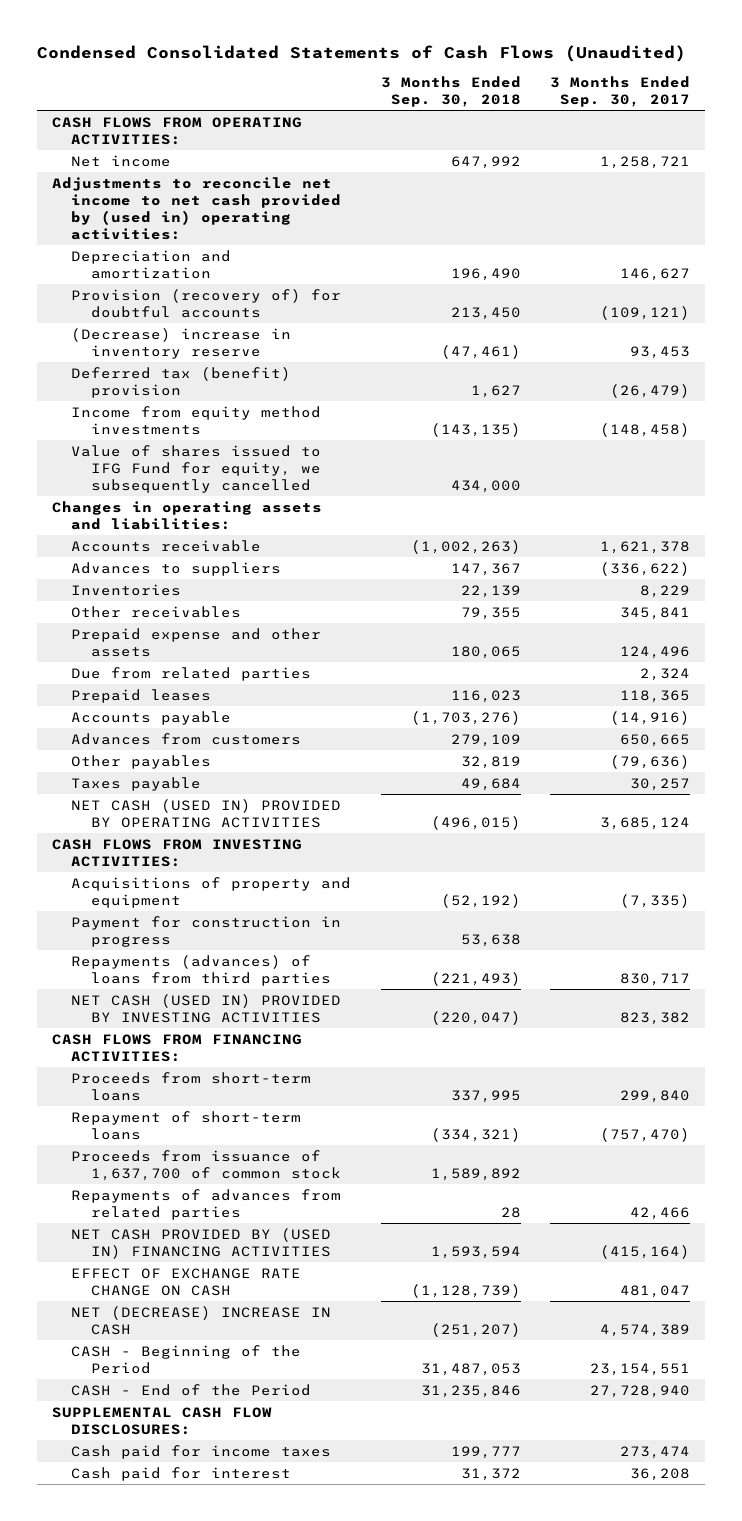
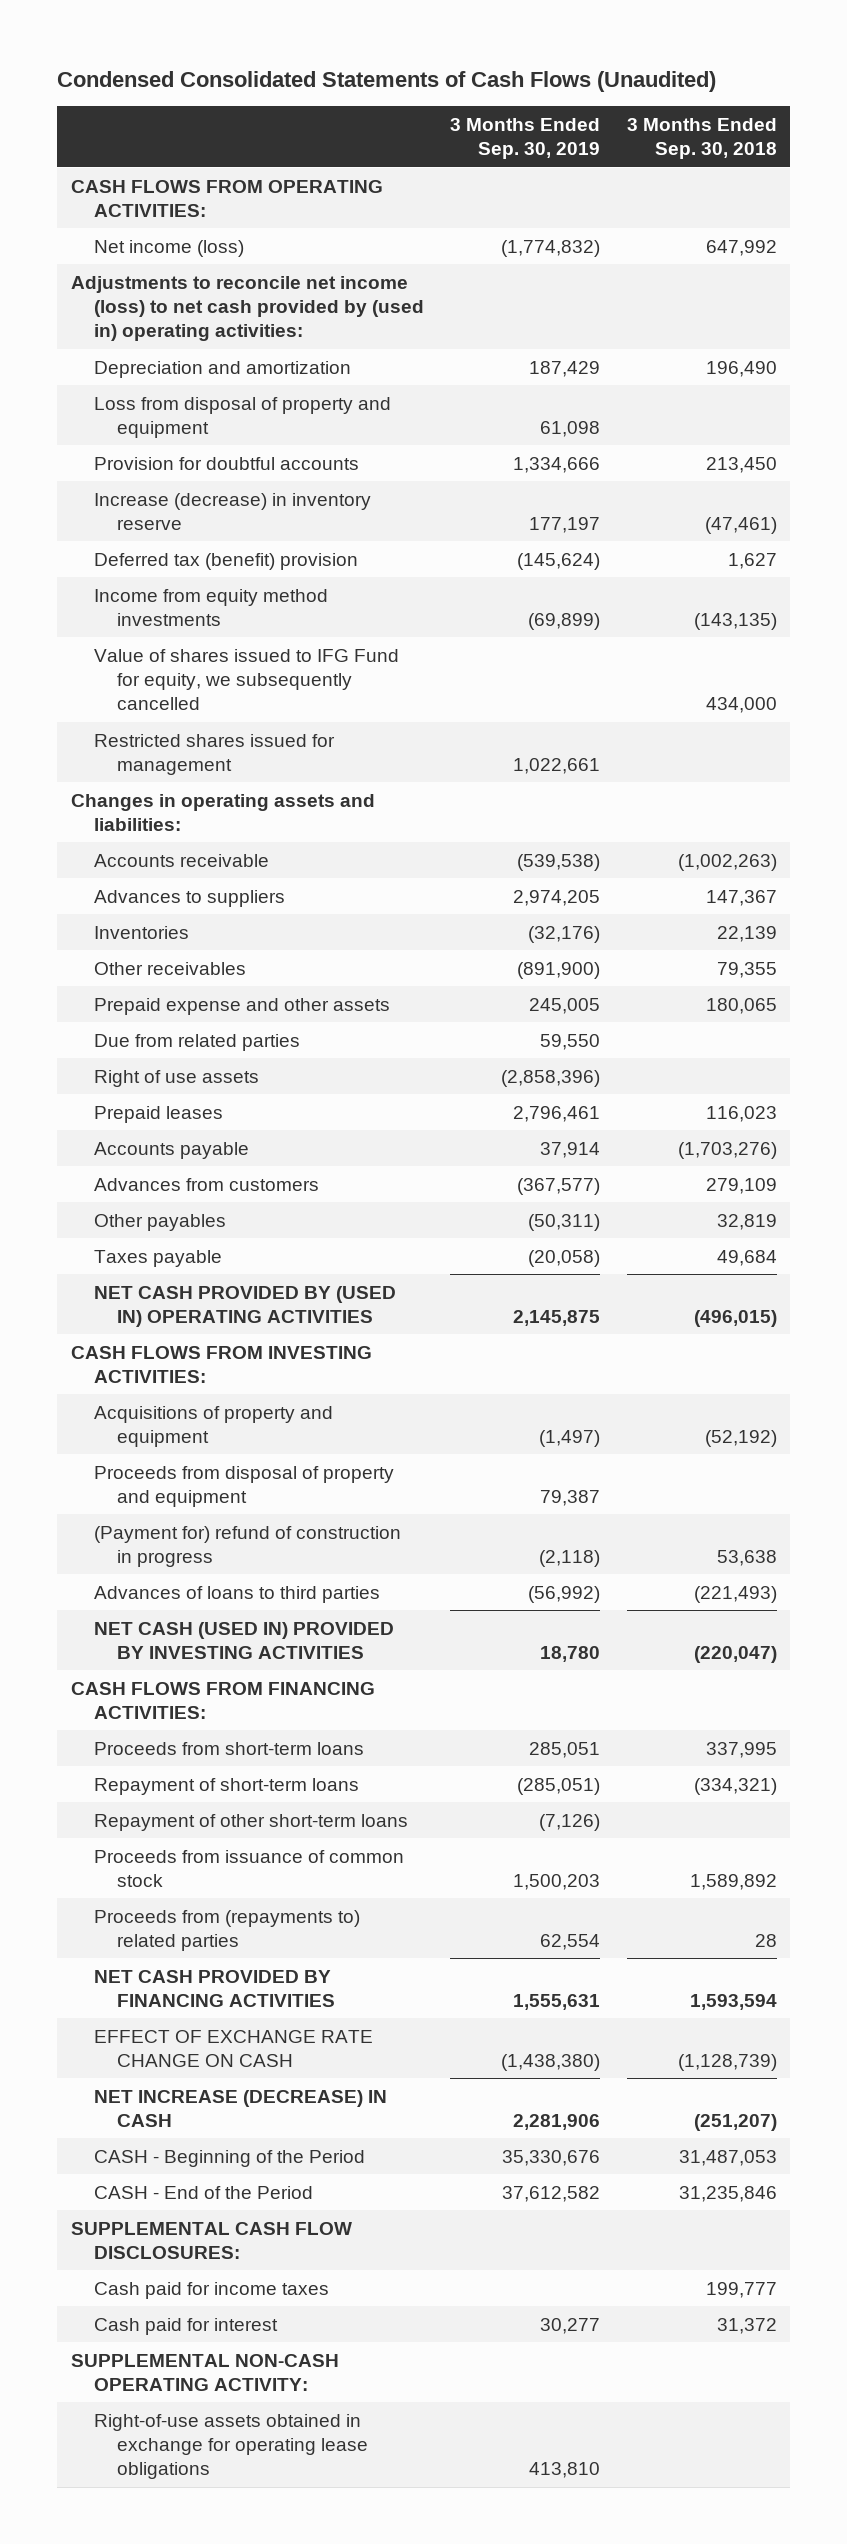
- | 3 Months Ended Sep. 30, 2018 | 3 Months Ended Sep. 30, 2017
+ | 3 Months Ended Sep. 30, 2019 | 3 Months Ended Sep. 30, 2018
- Net income | 647,992 | 1,258,721
- Adjustments to reconcile net income to net cash provided by (used in) operating activities:
+ Net income (loss) | (1,774,832) | 647,992
+ Adjustments to reconcile net income (loss) to net cash provided by (used in) operating activities:
- Provision (recovery of) for doubtful accounts | 213,450 | (109,121)
- (Decrease) increase in inventory reserve | (47,461) | 93,453
+ Loss from disposal of property and equipment | 61,098 |
+ Provision for doubtful accounts | 1,334,666 | 213,450
+ Increase (decrease) in inventory reserve | 177,197 | (47,461)
+ Restricted shares issued for management | 1,022,661 |
+ Right of use assets | (2,858,396) |
- NET CASH (USED IN) PROVIDED BY OPERATING ACTIVITIES | (496,015) | 3,685,124
+ NET CASH PROVIDED BY (USED IN) OPERATING ACTIVITIES | 2,145,875 | (496,015)
- Payment for construction in progress | 53,638 |
- Repayments (advances) of loans from third parties | (221,493) | 830,717
+ Proceeds from disposal of property and equipment | 79,387 |
+ (Payment for) refund of construction in progress | (2,118) | 53,638
+ Advances of loans to third parties | (56,992) | (221,493)
- Proceeds from issuance of 1,637,700 of common stock | 1,589,892 |
- Repayments of advances from related parties | 28 | 42,466
- NET CASH PROVIDED BY (USED IN) FINANCING ACTIVITIES | 1,593,594 | (415,164)
+ Repayment of other short-term loans | (7,126) |
+ Proceeds from issuance of common stock | 1,500,203 | 1,589,892
+ Proceeds from (repayments to) related parties | 62,554 | 28
+ NET CASH PROVIDED BY FINANCING ACTIVITIES | 1,555,631 | 1,593,594
- NET (DECREASE) INCREASE IN CASH | (251,207) | 4,574,389
+ NET INCREASE (DECREASE) IN CASH | 2,281,906 | (251,207)
+ SUPPLEMENTAL NON-CASH OPERATING ACTIVITY:
+ Right-of-use assets obtained in exchange for operating lease obligations | 413,810 |

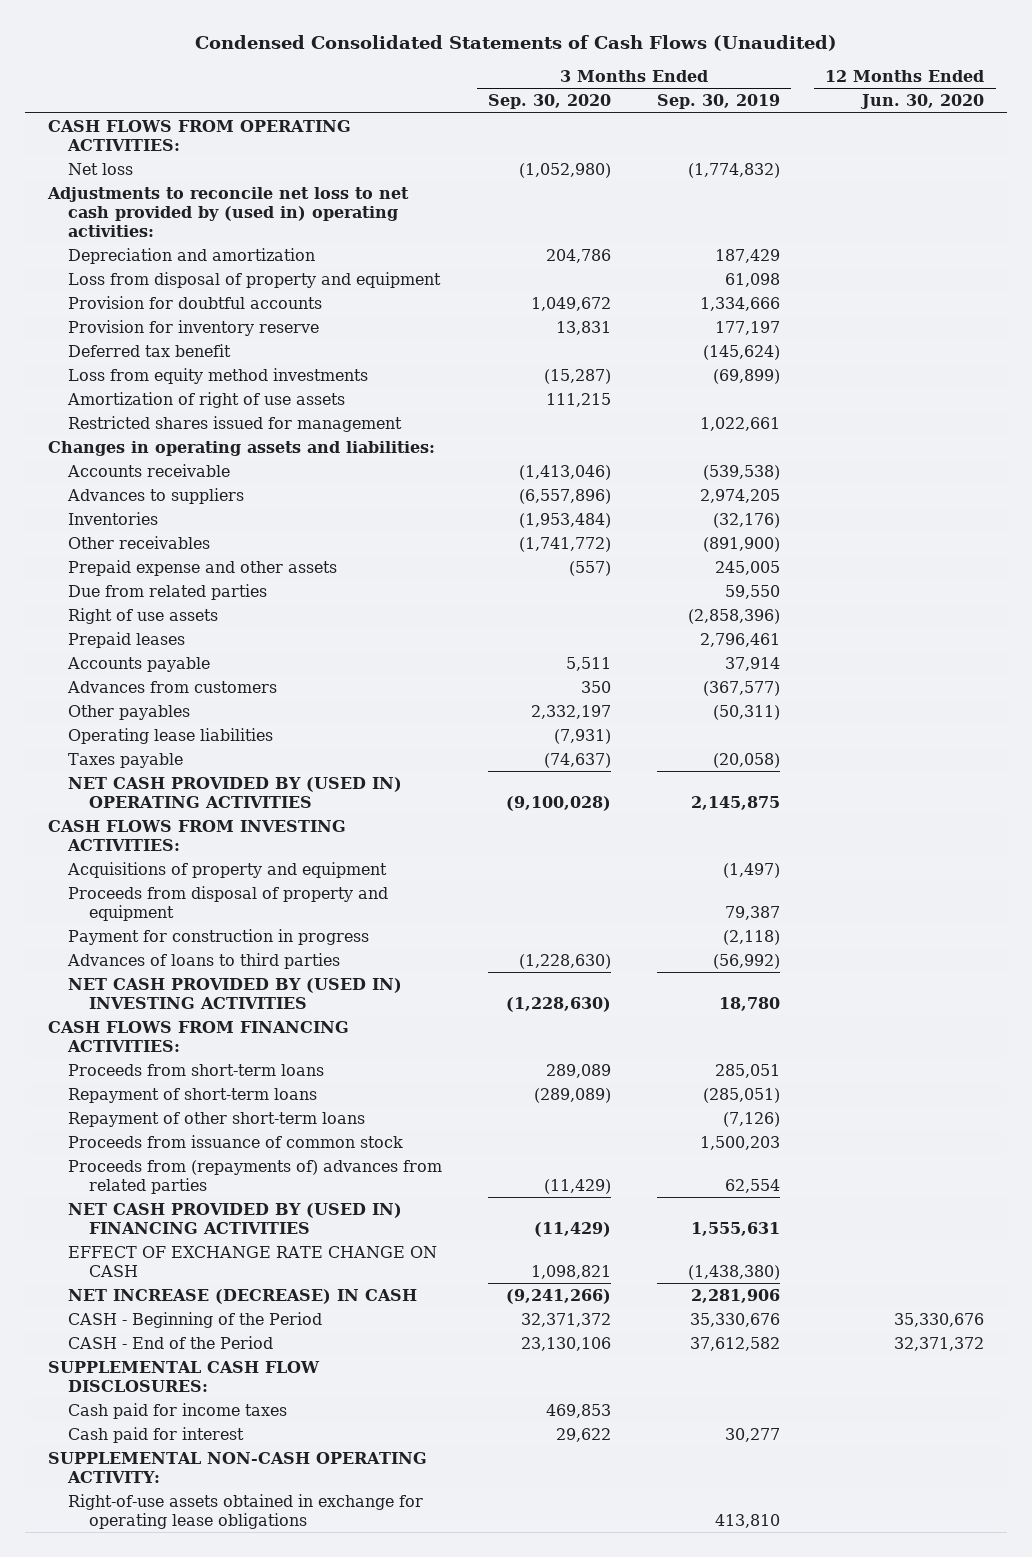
- | 3 Months Ended Sep. 30, 2019 | 3 Months Ended Sep. 30, 2018
+ | 3 Months Ended Sep. 30, 2020 | 3 Months Ended Sep. 30, 2019 | 12 Months Ended Jun. 30, 2020
- Net income (loss) | (1,774,832) | 647,992
- Adjustments to reconcile net income (loss) to net cash provided by (used in) operating activities:
+ Net loss | (1,052,980) | (1,774,832) |
+ Adjustments to reconcile net loss to net cash provided by (used in) operating activities:
- Increase (decrease) in inventory reserve | 177,197 | (47,461)
- Deferred tax (benefit) provision | (145,624) | 1,627
- Income from equity method investments | (69,899) | (143,135)
- Value of shares issued to IFG Fund for equity, we subsequently cancelled | | 434,000
+ Provision for inventory reserve | 13,831 | 177,197 |
+ Deferred tax benefit | | (145,624) |
+ Loss from equity method investments | (15,287) | (69,899) |
+ Amortization of right of use assets | 111,215 | |
+ Operating lease liabilities | (7,931) | |
- (Payment for) refund of construction in progress | (2,118) | 53,638
+ Payment for construction in progress | | (2,118) |
- NET CASH (USED IN) PROVIDED BY INVESTING ACTIVITIES | 18,780 | (220,047)
+ NET CASH PROVIDED BY (USED IN) INVESTING ACTIVITIES | (1,228,630) | 18,780 |
- Proceeds from (repayments to) related parties | 62,554 | 28
- NET CASH PROVIDED BY FINANCING ACTIVITIES | 1,555,631 | 1,593,594
+ Proceeds from (repayments of) advances from related parties | (11,429) | 62,554 |
+ NET CASH PROVIDED BY (USED IN) FINANCING ACTIVITIES | (11,429) | 1,555,631 |

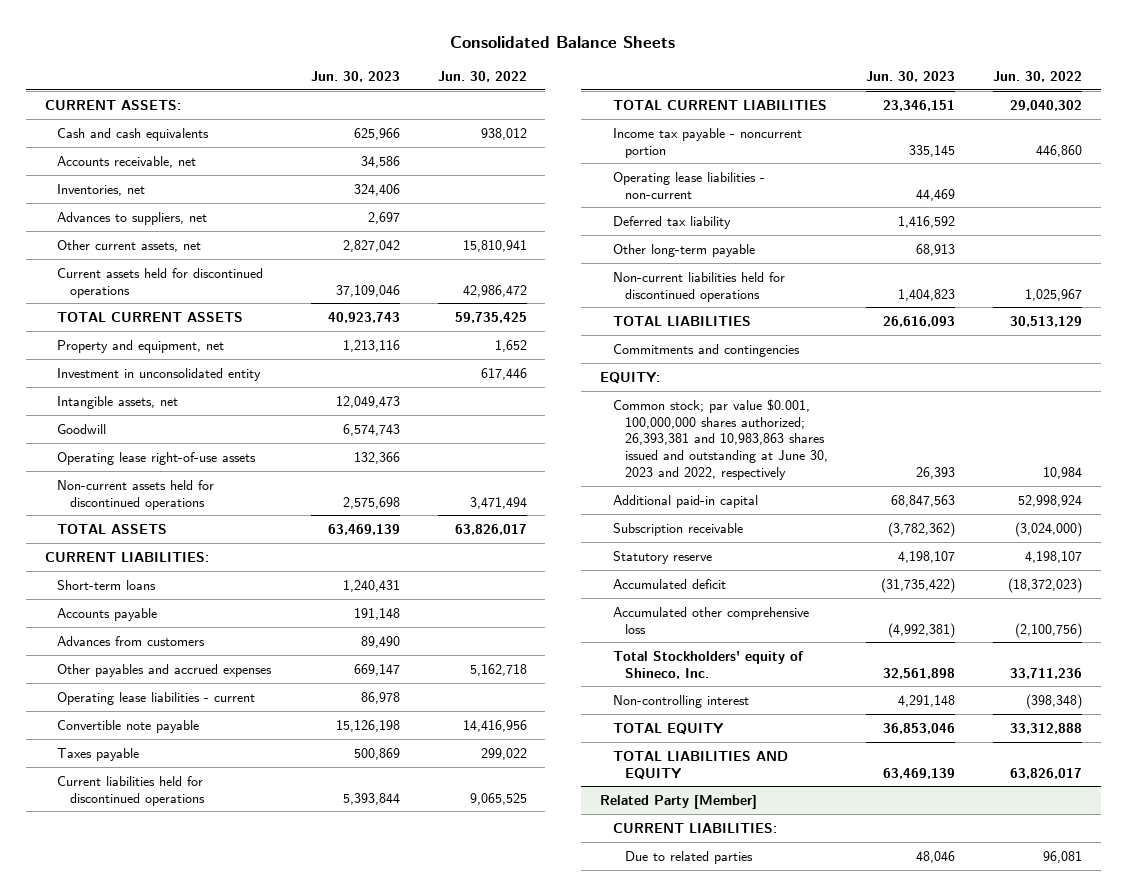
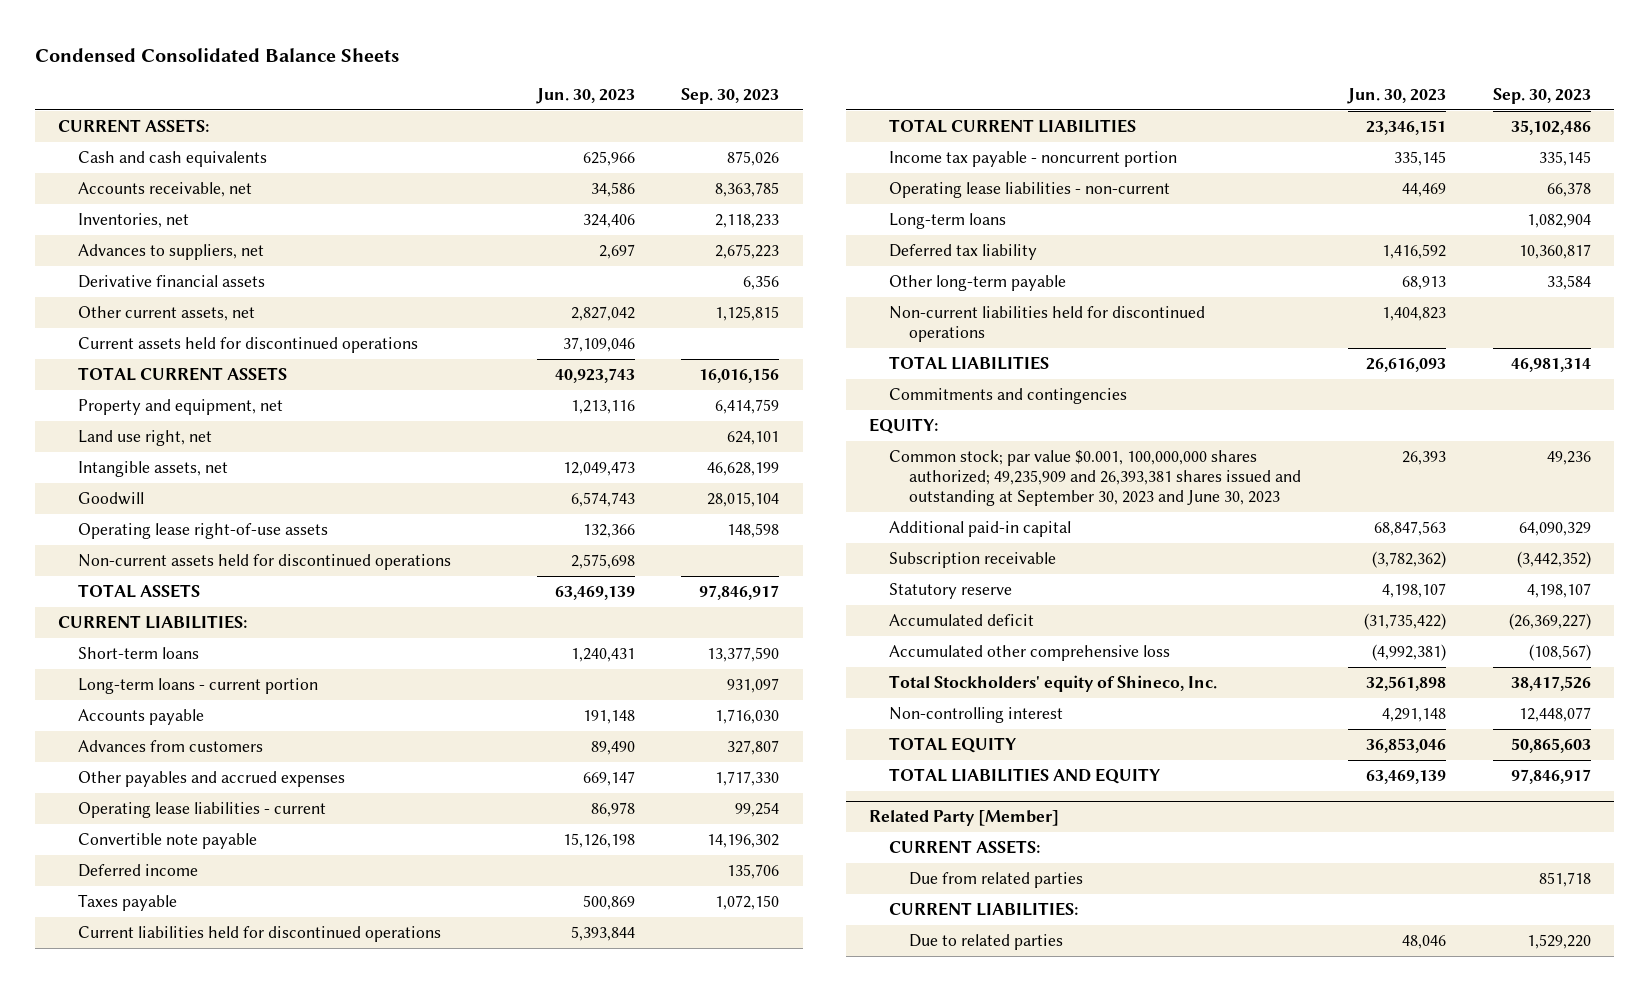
- Consolidated Balance Sheets
+ Condensed Consolidated Balance Sheets
- | Jun. 30, 2023 | Jun. 30, 2022
+ | Jun. 30, 2023 | Sep. 30, 2023
+ Derivative financial assets | | 6,356
- Investment in unconsolidated entity | | 617,446
+ Land use right, net | | 624,101
+ Long-term loans - current portion | | 931,097
+ Deferred income | | 135,706
+ Long-term loans | | 1,082,904
- Common stock; par value $0.001, 100,000,000 shares authorized; 26,393,381 and 10,983,863 shares issued and outstanding at June 30, 2023 and 2022, respectively | 26,393 | 10,984
+ Common stock; par value $0.001, 100,000,000 shares authorized; 49,235,909 and 26,393,381 shares issued and outstanding at September 30, 2023 and June 30, 2023 | 26,393 | 49,236
@ Related Party [Member]
+ CURRENT ASSETS:
+ Due from related parties | | 851,718

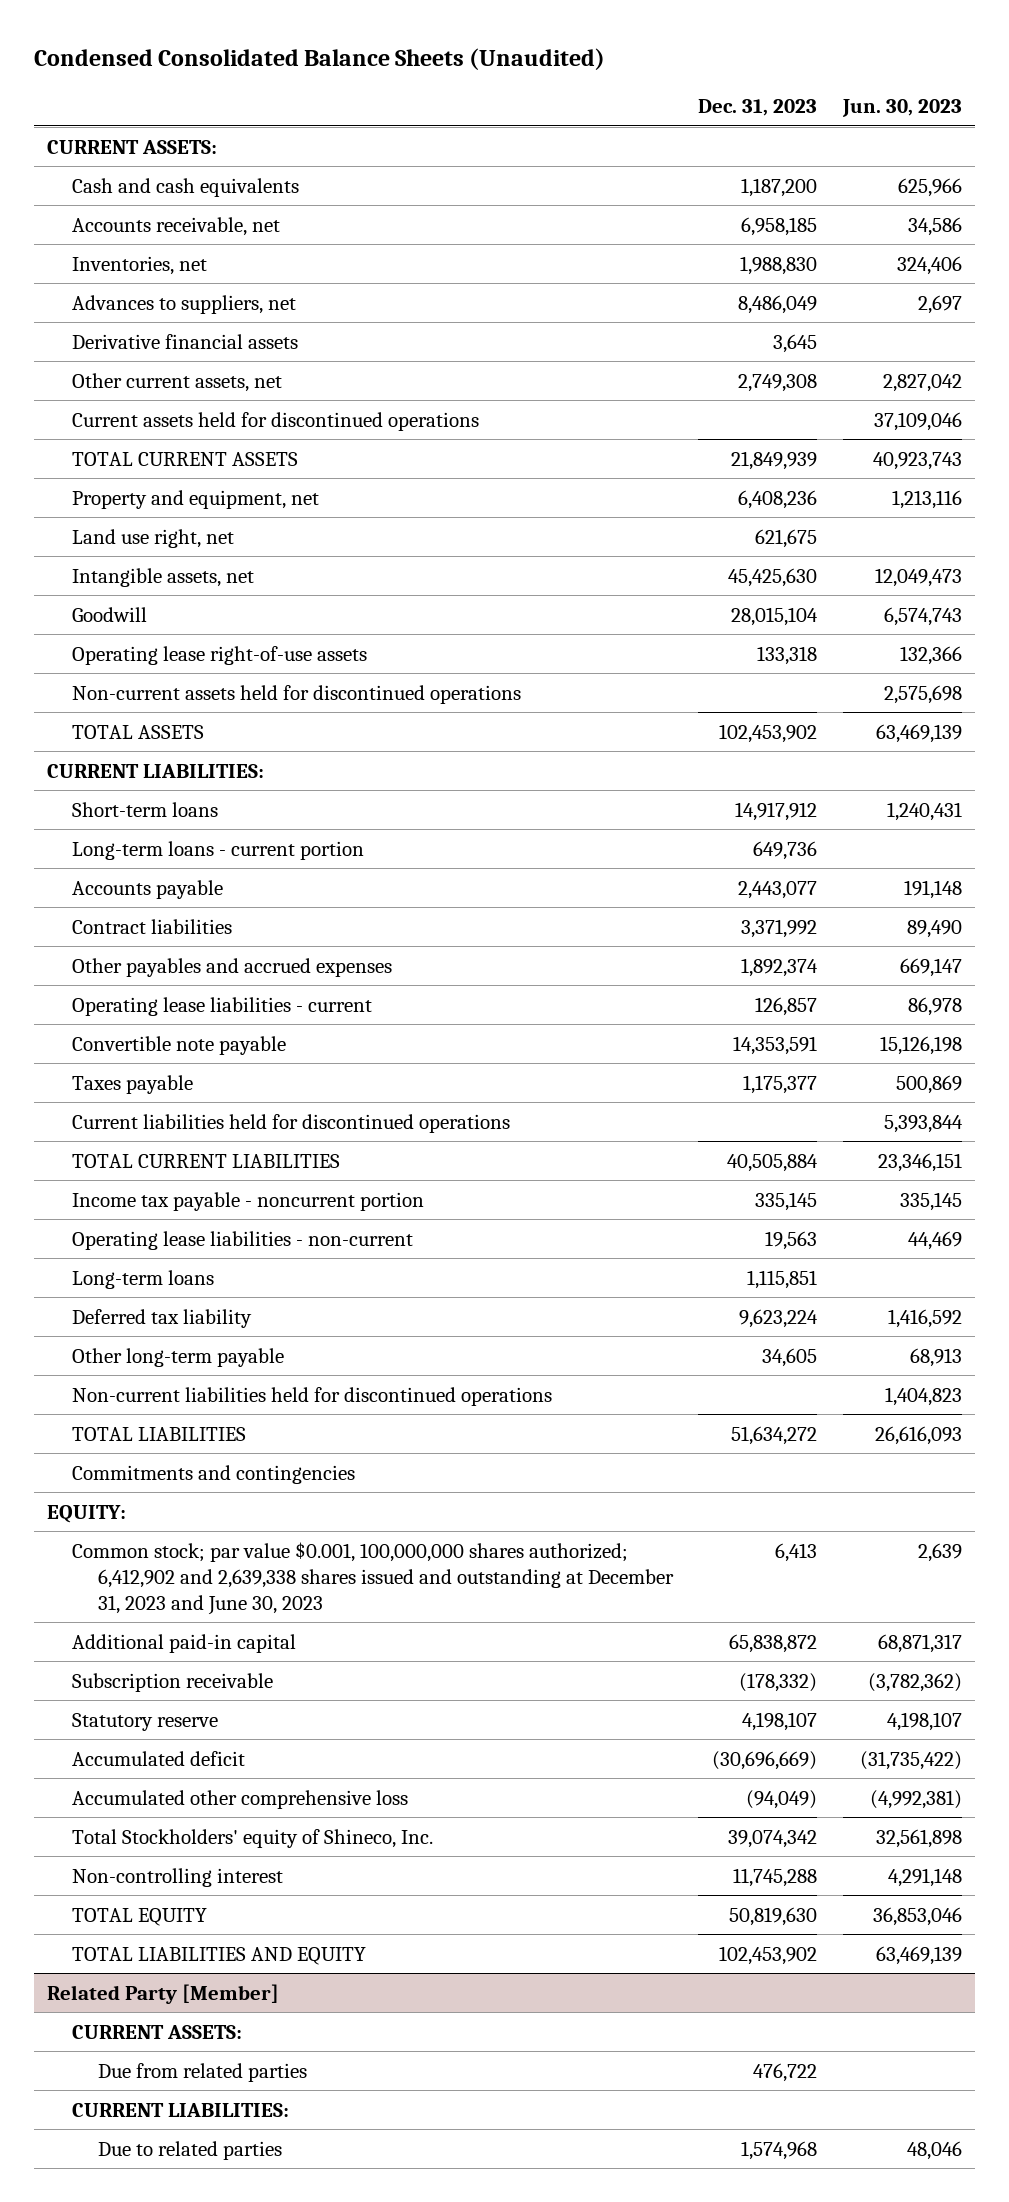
- Condensed Consolidated Balance Sheets
+ Condensed Consolidated Balance Sheets (Unaudited)
- | Jun. 30, 2023 | Sep. 30, 2023
+ | Dec. 31, 2023 | Jun. 30, 2023
- Advances from customers | 89,490 | 327,807
+ Contract liabilities | 3,371,992 | 89,490
- Deferred income | | 135,706
- Common stock; par value $0.001, 100,000,000 shares authorized; 49,235,909 and 26,393,381 shares issued and outstanding at September 30, 2023 and June 30, 2023 | 26,393 | 49,236
- Additional paid-in capital | 68,847,563 | 64,090,329
+ Common stock; par value $0.001, 100,000,000 shares authorized; 6,412,902 and 2,639,338 shares issued and outstanding at December 31, 2023 and June 30, 2023 | 6,413 | 2,639
+ Additional paid-in capital | 65,838,872 | 68,871,317

